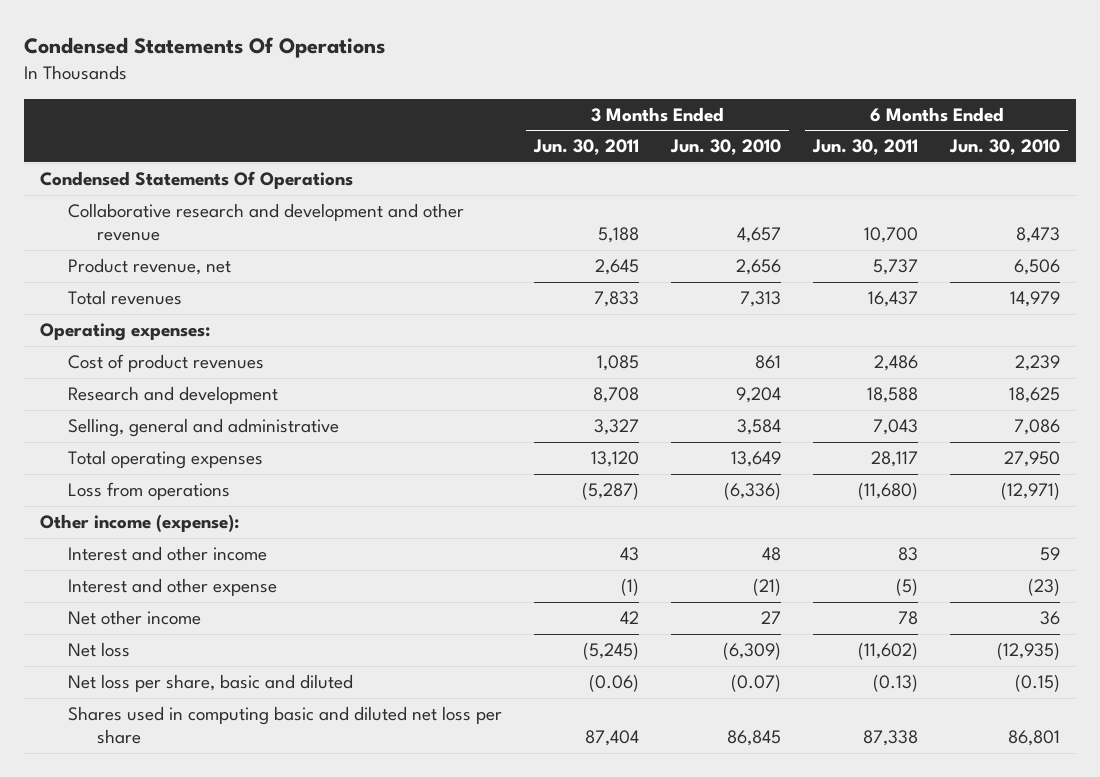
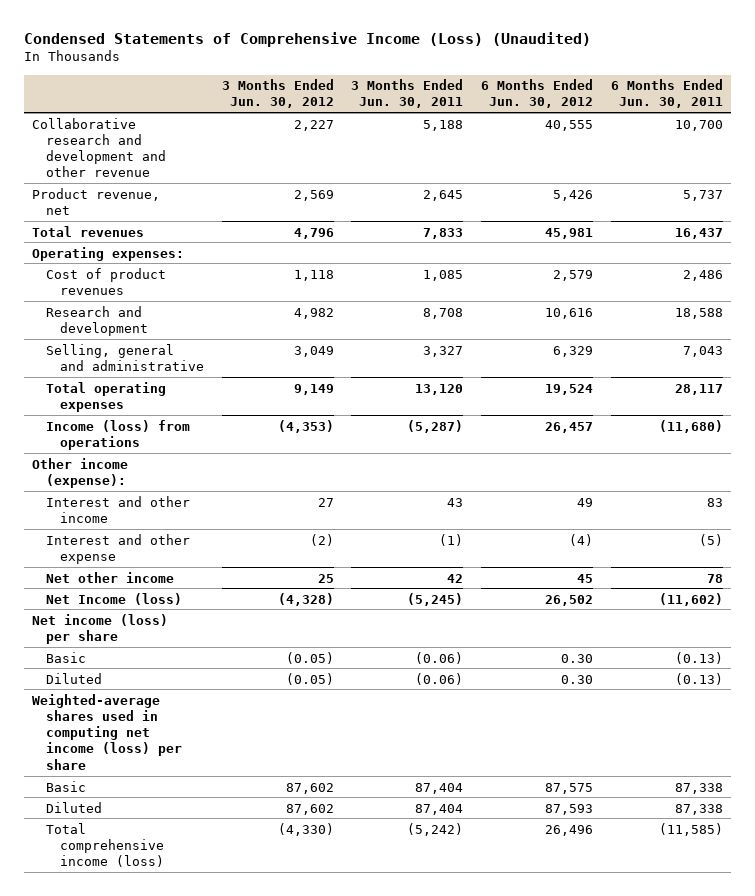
- Condensed Statements Of Operations
+ Condensed Statements of Comprehensive Income (Loss) (Unaudited)
- | 3 Months Ended Jun. 30, 2011 | 3 Months Ended Jun. 30, 2010 | 6 Months Ended Jun. 30, 2011 | 6 Months Ended Jun. 30, 2010
+ | 3 Months Ended Jun. 30, 2012 | 3 Months Ended Jun. 30, 2011 | 6 Months Ended Jun. 30, 2012 | 6 Months Ended Jun. 30, 2011
- Condensed Statements Of Operations
- Loss from operations | (5,287) | (6,336) | (11,680) | (12,971)
+ Income (loss) from operations | (4,353) | (5,287) | 26,457 | (11,680)
- Net loss | (5,245) | (6,309) | (11,602) | (12,935)
- Net loss per share, basic and diluted | (0.06) | (0.07) | (0.13) | (0.15)
- Shares used in computing basic and diluted net loss per share | 87,404 | 86,845 | 87,338 | 86,801
+ Net Income (loss) | (4,328) | (5,245) | 26,502 | (11,602)
+ Net income (loss) per share
+ Basic | (0.05) | (0.06) | 0.30 | (0.13)
+ Diluted | (0.05) | (0.06) | 0.30 | (0.13)
+ Weighted-average shares used in computing net income (loss) per share
+ Basic | 87,602 | 87,404 | 87,575 | 87,338
+ Diluted | 87,602 | 87,404 | 87,593 | 87,338
+ Total comprehensive income (loss) | (4,330) | (5,242) | 26,496 | (11,585)

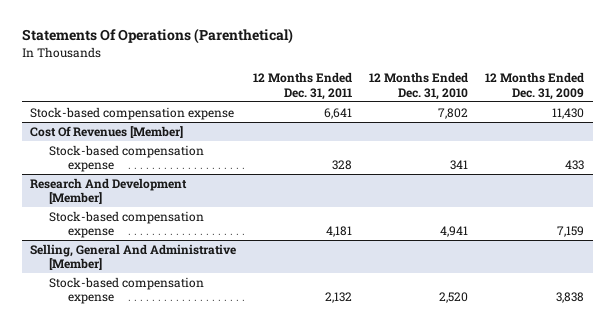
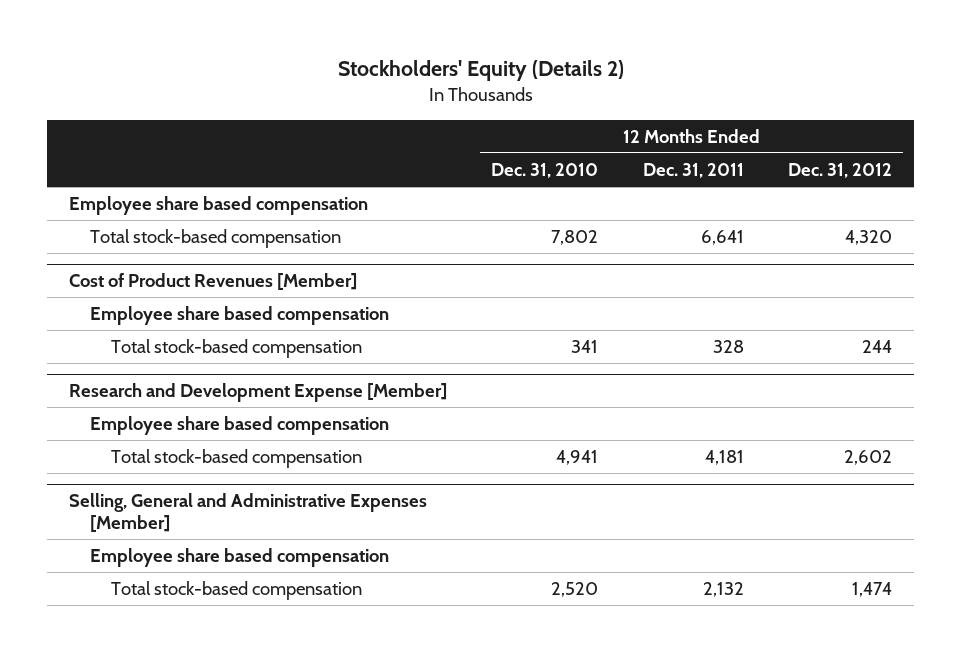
- Statements Of Operations (Parenthetical)
+ Stockholders' Equity (Details 2)
- | 12 Months Ended Dec. 31, 2011 | 12 Months Ended Dec. 31, 2010 | 12 Months Ended Dec. 31, 2009
+ | 12 Months Ended Dec. 31, 2010 | 12 Months Ended Dec. 31, 2011 | 12 Months Ended Dec. 31, 2012
- Stock-based compensation expense | 6,641 | 7,802 | 11,430
- Cost Of Revenues [Member]
- Stock-based compensation expense | 328 | 341 | 433
- Research And Development [Member]
- Stock-based compensation expense | 4,181 | 4,941 | 7,159
- Selling, General And Administrative [Member]
- Stock-based compensation expense | 2,132 | 2,520 | 3,838
+ Employee share based compensation
+ Total stock-based compensation | 7,802 | 6,641 | 4,320
+ Cost of Product Revenues [Member]
+ Employee share based compensation
+ Total stock-based compensation | 341 | 328 | 244
+ Research and Development Expense [Member]
+ Employee share based compensation
+ Total stock-based compensation | 4,941 | 4,181 | 2,602
+ Selling, General and Administrative Expenses [Member]
+ Employee share based compensation
+ Total stock-based compensation | 2,520 | 2,132 | 1,474

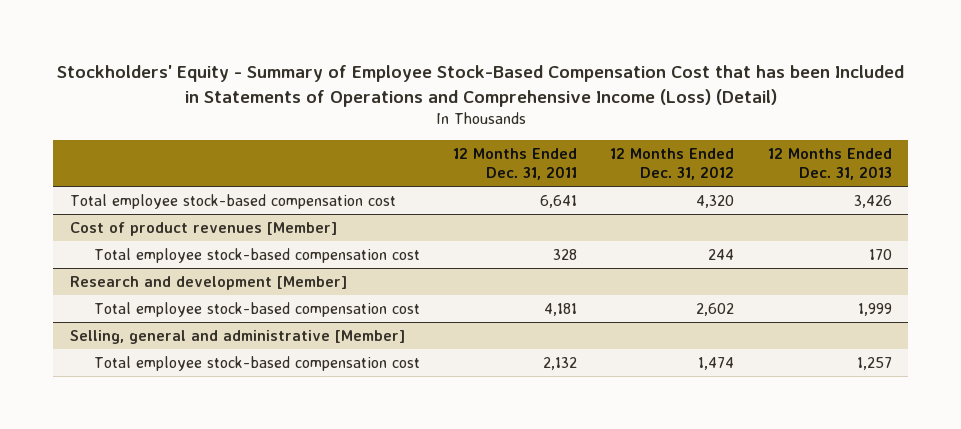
- Stockholders' Equity (Details 2)
+ Stockholders' Equity - Summary of Employee Stock-Based Compensation Cost that has been Included in Statements of Operations and Comprehensive Income (Loss) (Detail)
- | 12 Months Ended Dec. 31, 2010 | 12 Months Ended Dec. 31, 2011 | 12 Months Ended Dec. 31, 2012
+ | 12 Months Ended Dec. 31, 2011 | 12 Months Ended Dec. 31, 2012 | 12 Months Ended Dec. 31, 2013
- Employee share based compensation
- Total stock-based compensation | 7,802 | 6,641 | 4,320
- Cost of Product Revenues [Member]
- Employee share based compensation
- Total stock-based compensation | 341 | 328 | 244
- Research and Development Expense [Member]
- Employee share based compensation
- Total stock-based compensation | 4,941 | 4,181 | 2,602
- Selling, General and Administrative Expenses [Member]
- Employee share based compensation
- Total stock-based compensation | 2,520 | 2,132 | 1,474
+ Total employee stock-based compensation cost | 6,641 | 4,320 | 3,426
+ Cost of product revenues [Member]
+ Total employee stock-based compensation cost | 328 | 244 | 170
+ Research and development [Member]
+ Total employee stock-based compensation cost | 4,181 | 2,602 | 1,999
+ Selling, general and administrative [Member]
+ Total employee stock-based compensation cost | 2,132 | 1,474 | 1,257

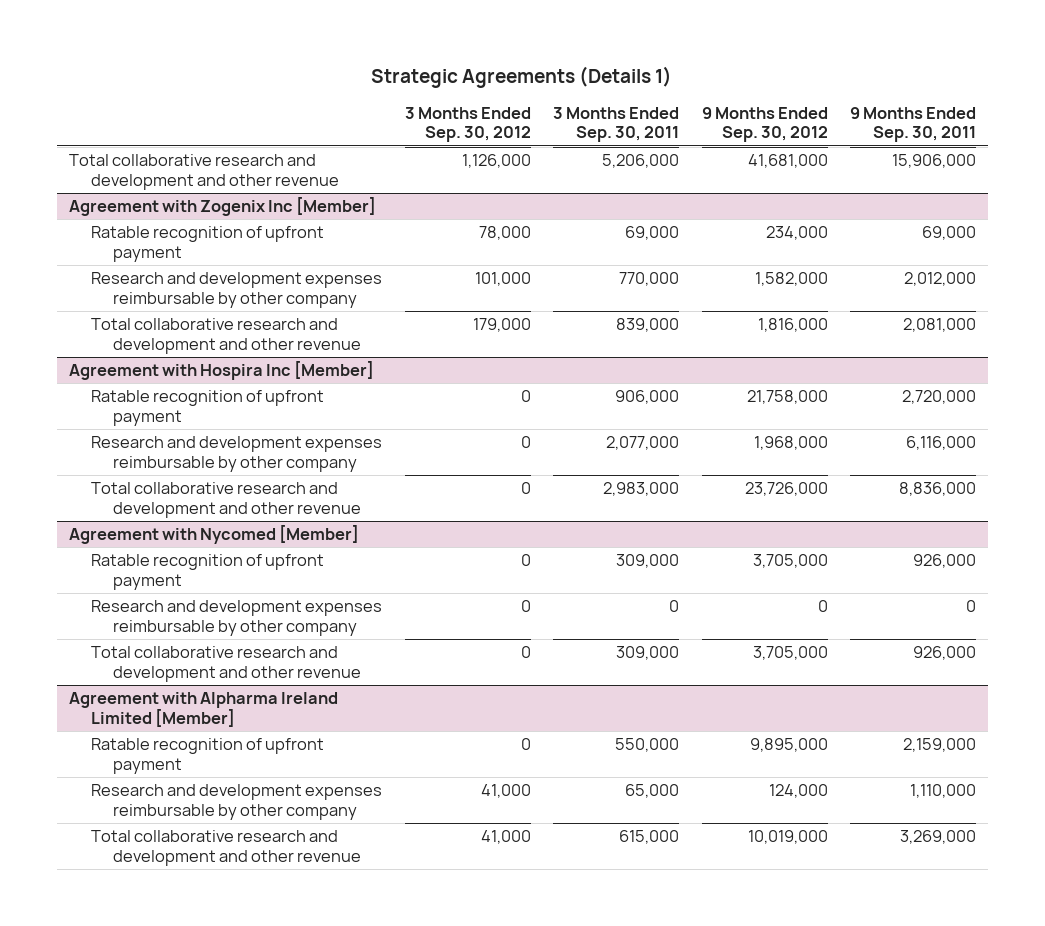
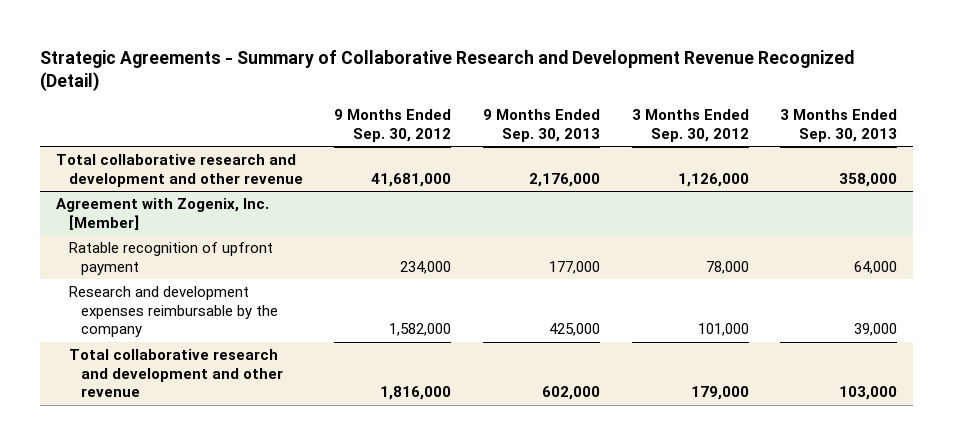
- Strategic Agreements (Details 1)
+ Strategic Agreements - Summary of Collaborative Research and Development Revenue Recognized (Detail)
- | 3 Months Ended Sep. 30, 2012 | 3 Months Ended Sep. 30, 2011 | 9 Months Ended Sep. 30, 2012 | 9 Months Ended Sep. 30, 2011
+ | 9 Months Ended Sep. 30, 2012 | 9 Months Ended Sep. 30, 2013 | 3 Months Ended Sep. 30, 2012 | 3 Months Ended Sep. 30, 2013
- Agreement with Zogenix Inc [Member]
+ Agreement with Zogenix, Inc. [Member]
- Research and development expenses reimbursable by other company | 101,000 | 770,000 | 1,582,000 | 2,012,000
+ Research and development expenses reimbursable by the company | 1,582,000 | 425,000 | 101,000 | 39,000
- Agreement with Hospira Inc [Member]
- Ratable recognition of upfront payment | 0 | 906,000 | 21,758,000 | 2,720,000
- Research and development expenses reimbursable by other company | 0 | 2,077,000 | 1,968,000 | 6,116,000
- Total collaborative research and development and other revenue | 0 | 2,983,000 | 23,726,000 | 8,836,000
- Agreement with Nycomed [Member]
- Ratable recognition of upfront payment | 0 | 309,000 | 3,705,000 | 926,000
- Research and development expenses reimbursable by other company | 0 | 0 | 0 | 0
- Total collaborative research and development and other revenue | 0 | 309,000 | 3,705,000 | 926,000
- Agreement with Alpharma Ireland Limited [Member]
- Ratable recognition of upfront payment | 0 | 550,000 | 9,895,000 | 2,159,000
- Research and development expenses reimbursable by other company | 41,000 | 65,000 | 124,000 | 1,110,000
- Total collaborative research and development and other revenue | 41,000 | 615,000 | 10,019,000 | 3,269,000

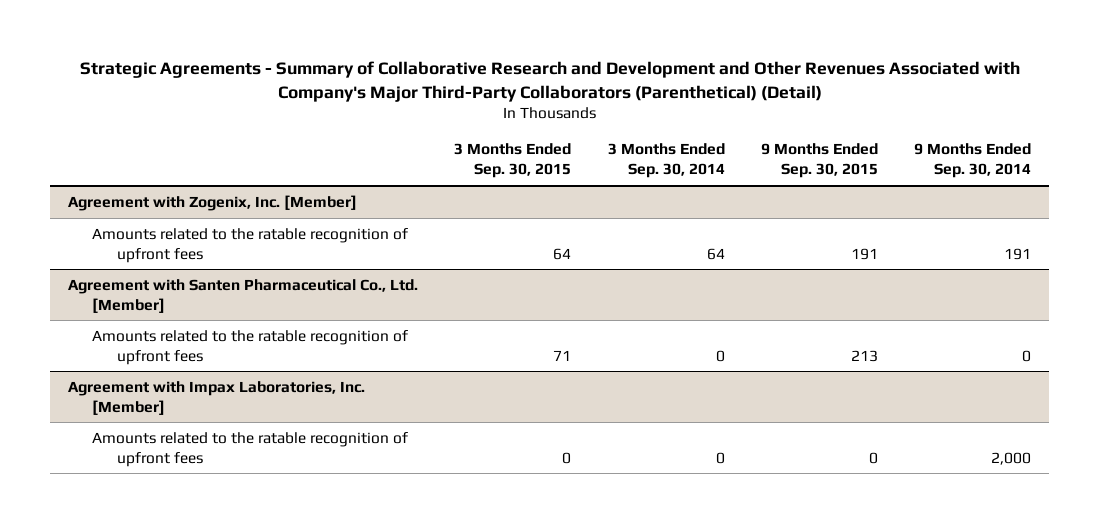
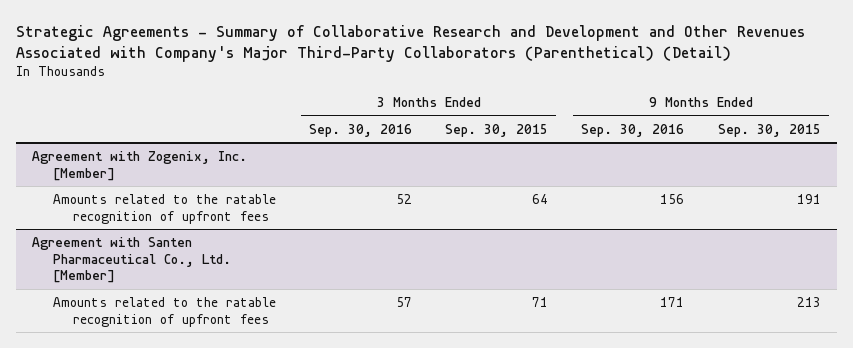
- | 3 Months Ended Sep. 30, 2015 | 3 Months Ended Sep. 30, 2014 | 9 Months Ended Sep. 30, 2015 | 9 Months Ended Sep. 30, 2014
+ | 3 Months Ended Sep. 30, 2016 | 3 Months Ended Sep. 30, 2015 | 9 Months Ended Sep. 30, 2016 | 9 Months Ended Sep. 30, 2015
- Agreement with Impax Laboratories, Inc. [Member]
- Amounts related to the ratable recognition of upfront fees | 0 | 0 | 0 | 2,000

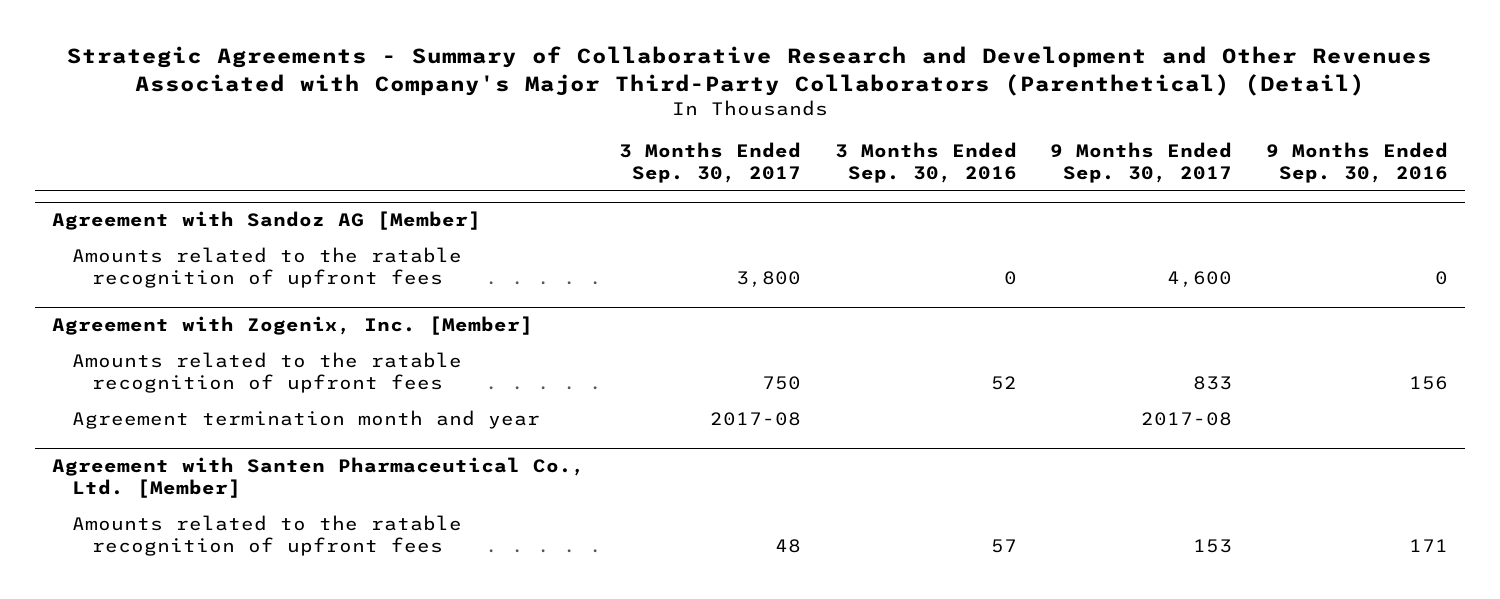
- | 3 Months Ended Sep. 30, 2016 | 3 Months Ended Sep. 30, 2015 | 9 Months Ended Sep. 30, 2016 | 9 Months Ended Sep. 30, 2015
+ | 3 Months Ended Sep. 30, 2017 | 3 Months Ended Sep. 30, 2016 | 9 Months Ended Sep. 30, 2017 | 9 Months Ended Sep. 30, 2016
+ Agreement with Sandoz AG [Member]
+ Amounts related to the ratable recognition of upfront fees | 3,800 | 0 | 4,600 | 0
@ Agreement with Zogenix, Inc. [Member]
+ Agreement termination month and year | 2017-08 | | 2017-08 |

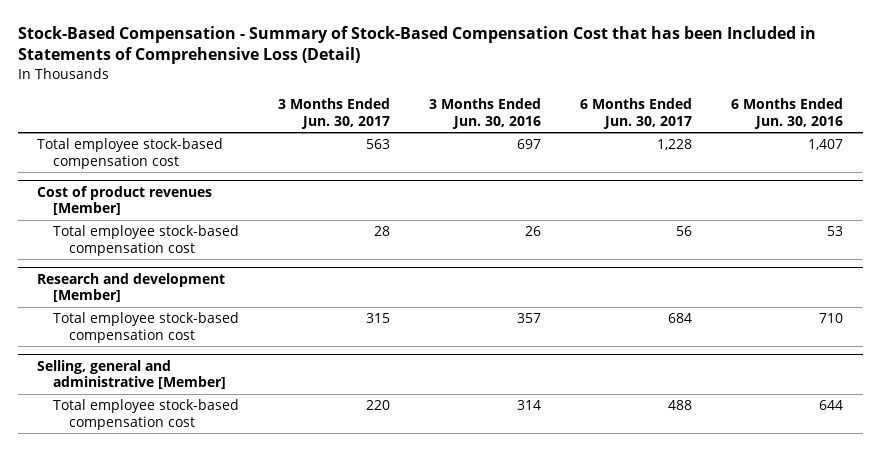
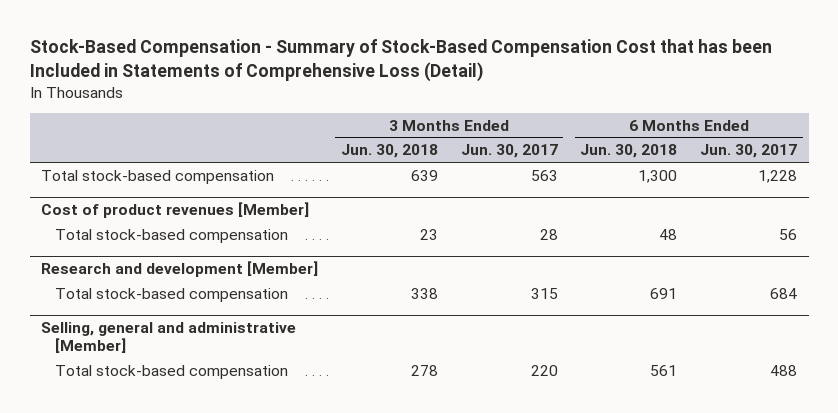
- | 3 Months Ended Jun. 30, 2017 | 3 Months Ended Jun. 30, 2016 | 6 Months Ended Jun. 30, 2017 | 6 Months Ended Jun. 30, 2016
+ | 3 Months Ended Jun. 30, 2018 | 3 Months Ended Jun. 30, 2017 | 6 Months Ended Jun. 30, 2018 | 6 Months Ended Jun. 30, 2017
- Total employee stock-based compensation cost | 563 | 697 | 1,228 | 1,407
+ Total stock-based compensation | 639 | 563 | 1,300 | 1,228
@ Cost of product revenues [Member]
- Total employee stock-based compensation cost | 28 | 26 | 56 | 53
+ Total stock-based compensation | 23 | 28 | 48 | 56
@ Research and development [Member]
- Total employee stock-based compensation cost | 315 | 357 | 684 | 710
+ Total stock-based compensation | 338 | 315 | 691 | 684
@ Selling, general and administrative [Member]
- Total employee stock-based compensation cost | 220 | 314 | 488 | 644
+ Total stock-based compensation | 278 | 220 | 561 | 488

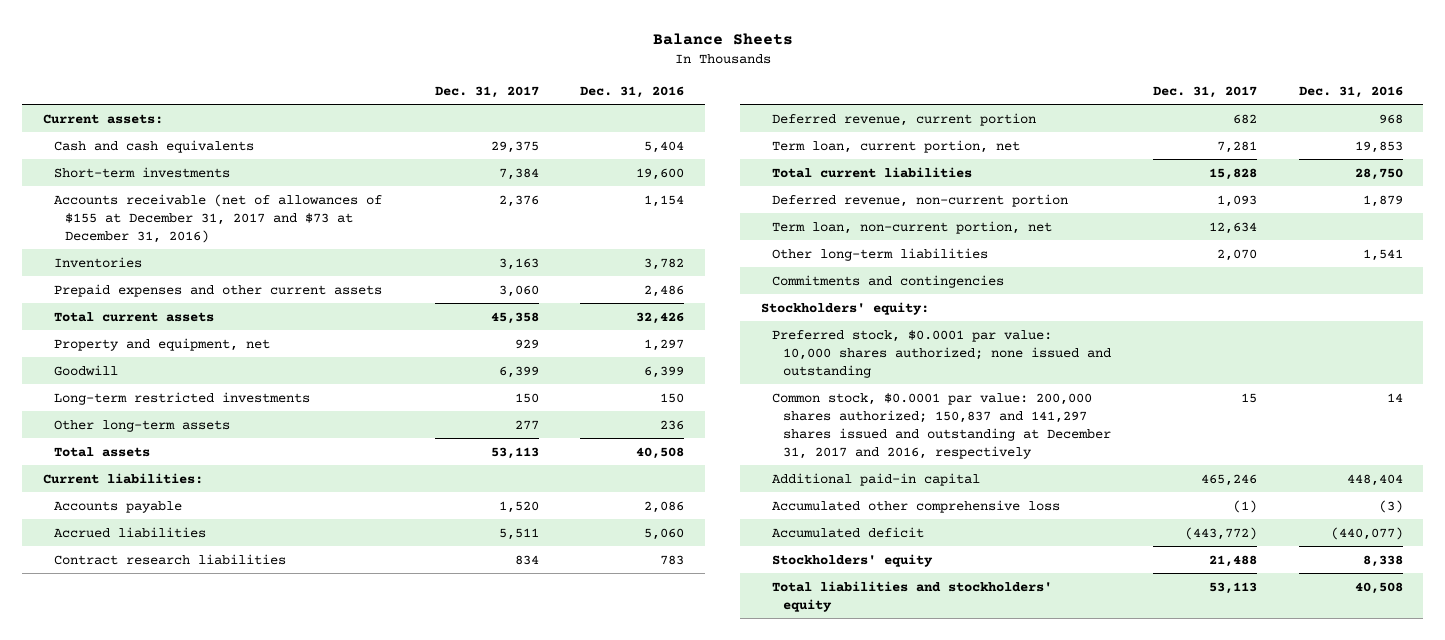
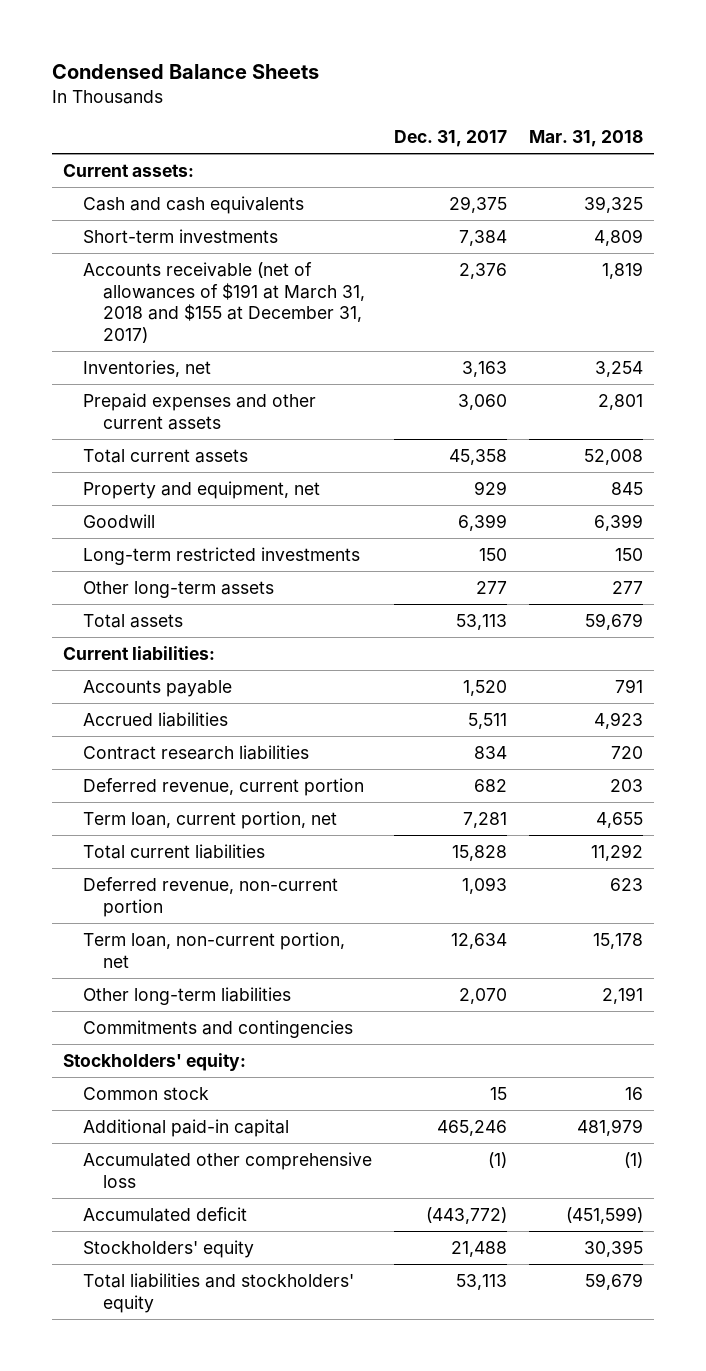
- Balance Sheets
+ Condensed Balance Sheets
- | Dec. 31, 2017 | Dec. 31, 2016
+ | Dec. 31, 2017 | Mar. 31, 2018
- Accounts receivable (net of allowances of $155 at December 31, 2017 and $73 at December 31, 2016) | 2,376 | 1,154
- Inventories | 3,163 | 3,782
+ Accounts receivable (net of allowances of $191 at March 31, 2018 and $155 at December 31, 2017) | 2,376 | 1,819
+ Inventories, net | 3,163 | 3,254
- Preferred stock, $0.0001 par value: 10,000 shares authorized; none issued and outstanding
- Common stock, $0.0001 par value: 200,000 shares authorized; 150,837 and 141,297 shares issued and outstanding at December 31, 2017 and 2016, respectively | 15 | 14
+ Common stock | 15 | 16

